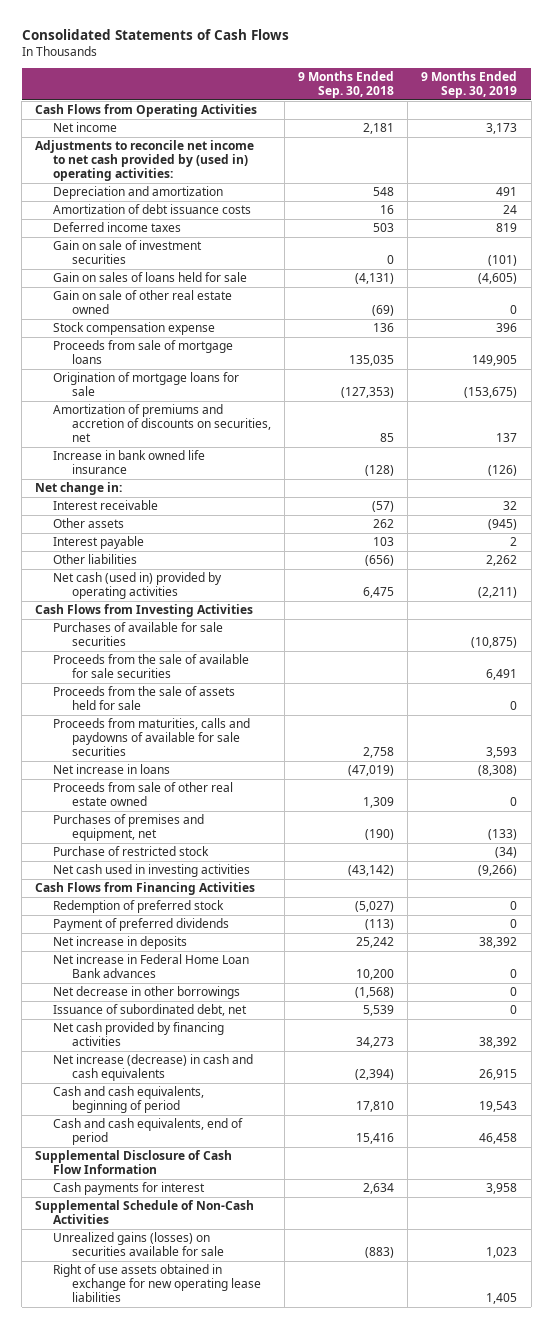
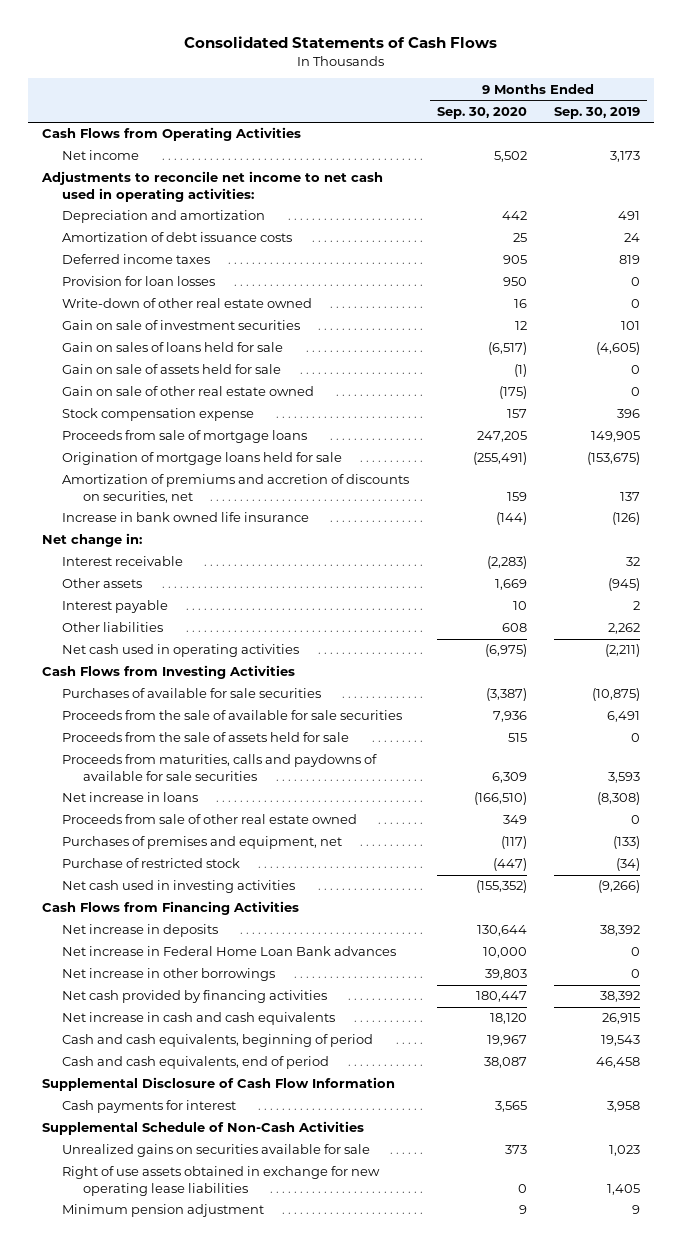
- | 9 Months Ended Sep. 30, 2018 | 9 Months Ended Sep. 30, 2019
+ | 9 Months Ended Sep. 30, 2020 | 9 Months Ended Sep. 30, 2019
- Adjustments to reconcile net income to net cash provided by (used in) operating activities:
+ Adjustments to reconcile net income to net cash used in operating activities:
- Gain on sale of investment securities | 0 | (101)
+ Provision for loan losses | 950 | 0
+ Write-down of other real estate owned | 16 | 0
+ Gain on sale of investment securities | 12 | 101
+ Gain on sale of assets held for sale | (1) | 0
- Origination of mortgage loans for sale | (127,353) | (153,675)
+ Origination of mortgage loans held for sale | (255,491) | (153,675)
- Net cash (used in) provided by operating activities | 6,475 | (2,211)
+ Net cash used in operating activities | (6,975) | (2,211)
- Redemption of preferred stock | (5,027) | 0
- Payment of preferred dividends | (113) | 0
- Net decrease in other borrowings | (1,568) | 0
- Issuance of subordinated debt, net | 5,539 | 0
+ Net increase in other borrowings | 39,803 | 0
- Net increase (decrease) in cash and cash equivalents | (2,394) | 26,915
+ Net increase in cash and cash equivalents | 18,120 | 26,915
- Unrealized gains (losses) on securities available for sale | (883) | 1,023
+ Unrealized gains on securities available for sale | 373 | 1,023
+ Minimum pension adjustment | 9 | 9

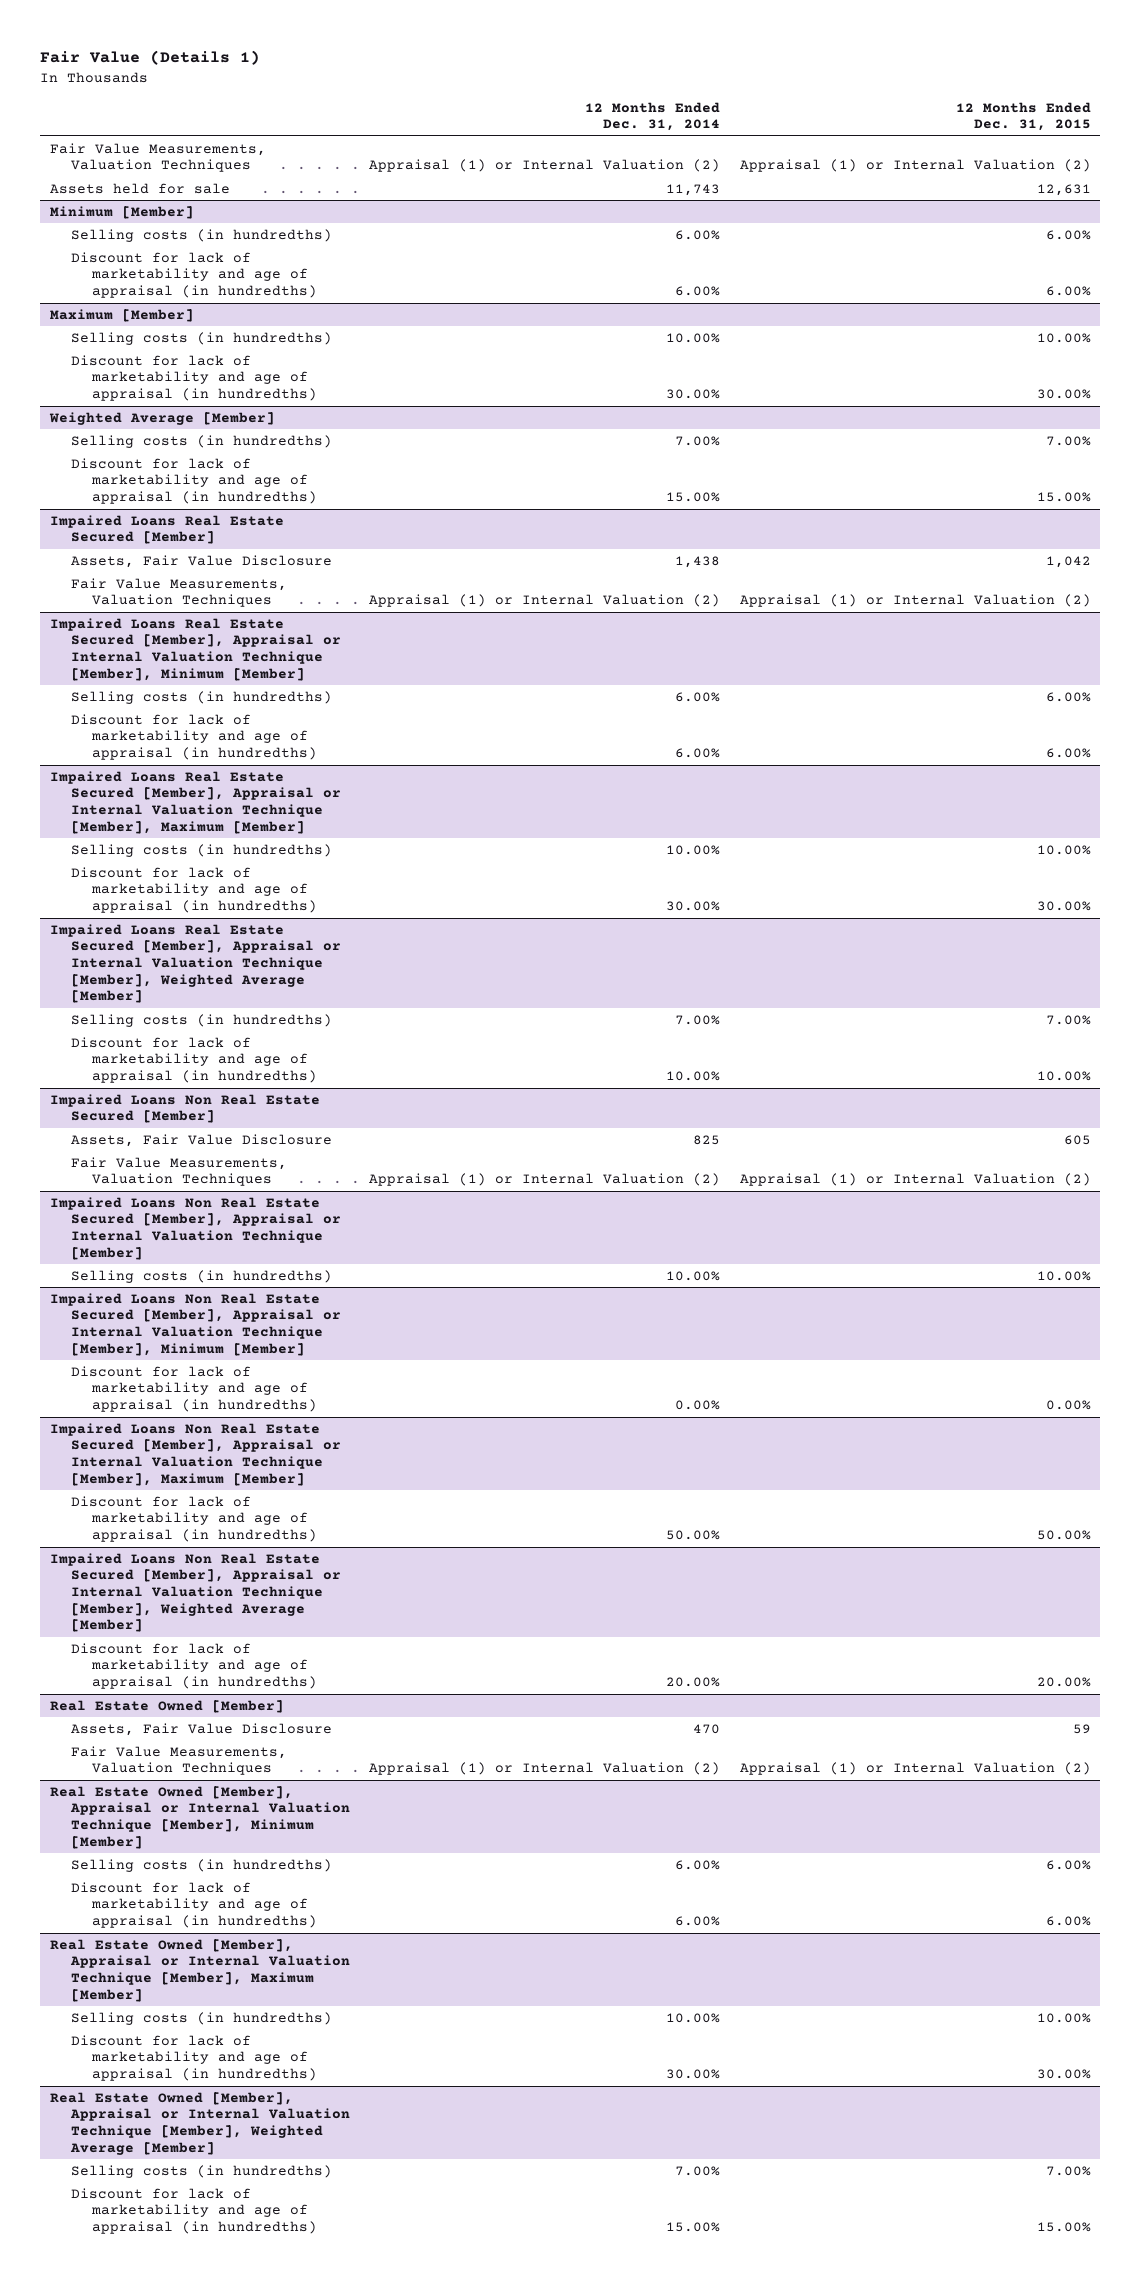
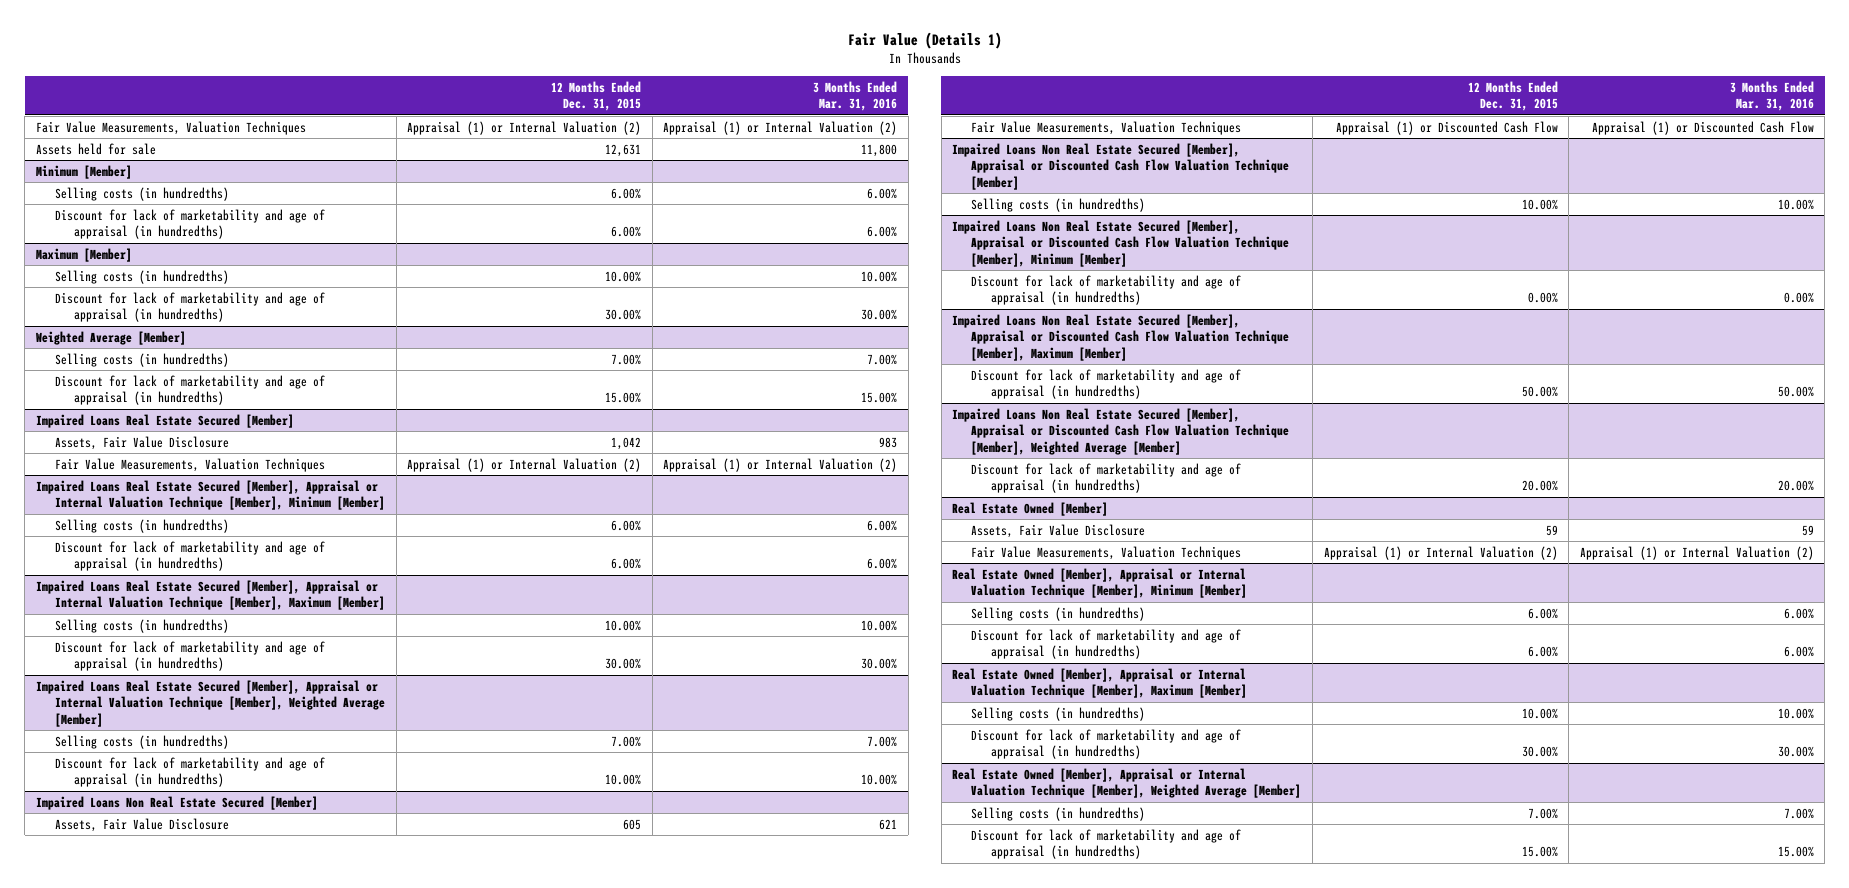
- | 12 Months Ended Dec. 31, 2014 | 12 Months Ended Dec. 31, 2015
+ | 12 Months Ended Dec. 31, 2015 | 3 Months Ended Mar. 31, 2016
@ Impaired Loans Non Real Estate Secured [Member]
- Fair Value Measurements, Valuation Techniques | Appraisal (1) or Internal Valuation (2) | Appraisal (1) or Internal Valuation (2)
- Impaired Loans Non Real Estate Secured [Member], Appraisal or Internal Valuation Technique [Member]
@ Impaired Loans Non Real Estate Secured [Member]
+ Fair Value Measurements, Valuation Techniques | Appraisal (1) or Discounted Cash Flow | Appraisal (1) or Discounted Cash Flow
+ Impaired Loans Non Real Estate Secured [Member], Appraisal or Discounted Cash Flow Valuation Technique [Member]
- Impaired Loans Non Real Estate Secured [Member], Appraisal or Internal Valuation Technique [Member], Minimum [Member]
+ Impaired Loans Non Real Estate Secured [Member], Appraisal or Discounted Cash Flow Valuation Technique [Member], Minimum [Member]
- Impaired Loans Non Real Estate Secured [Member], Appraisal or Internal Valuation Technique [Member], Maximum [Member]
+ Impaired Loans Non Real Estate Secured [Member], Appraisal or Discounted Cash Flow Valuation Technique [Member], Maximum [Member]
- Impaired Loans Non Real Estate Secured [Member], Appraisal or Internal Valuation Technique [Member], Weighted Average [Member]
+ Impaired Loans Non Real Estate Secured [Member], Appraisal or Discounted Cash Flow Valuation Technique [Member], Weighted Average [Member]

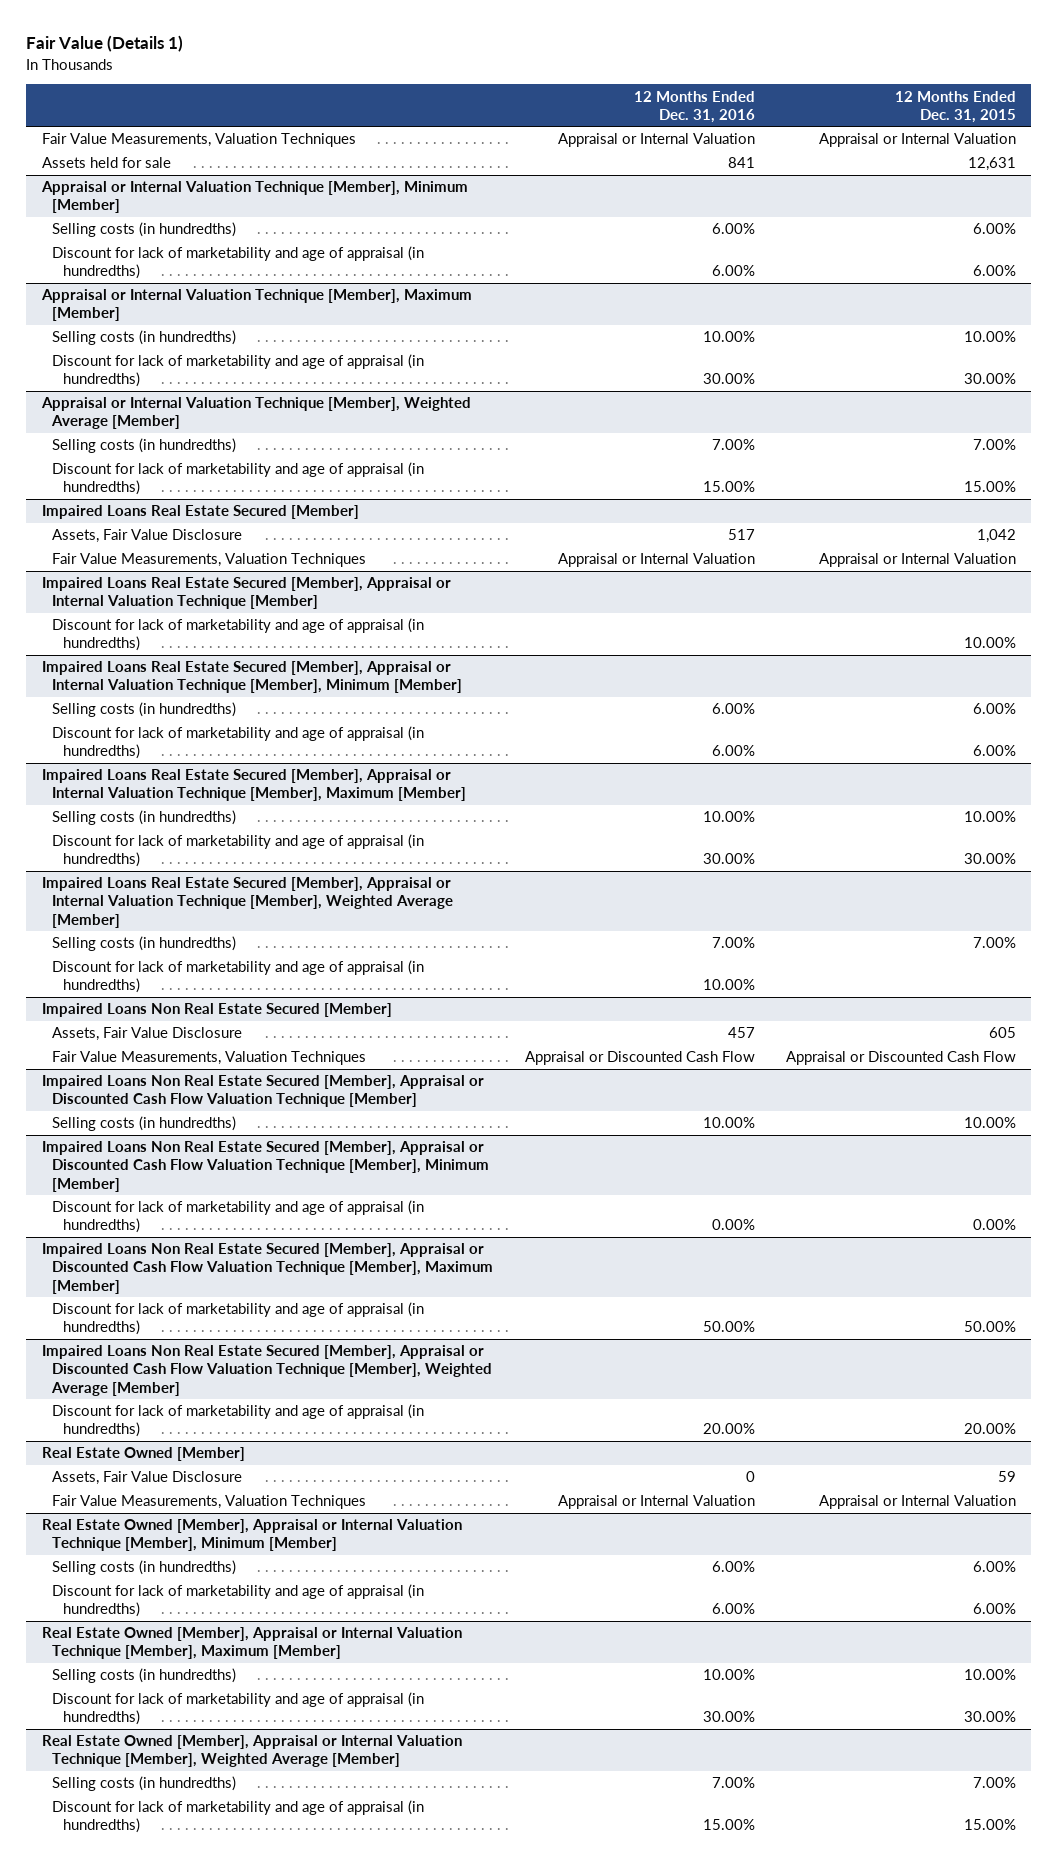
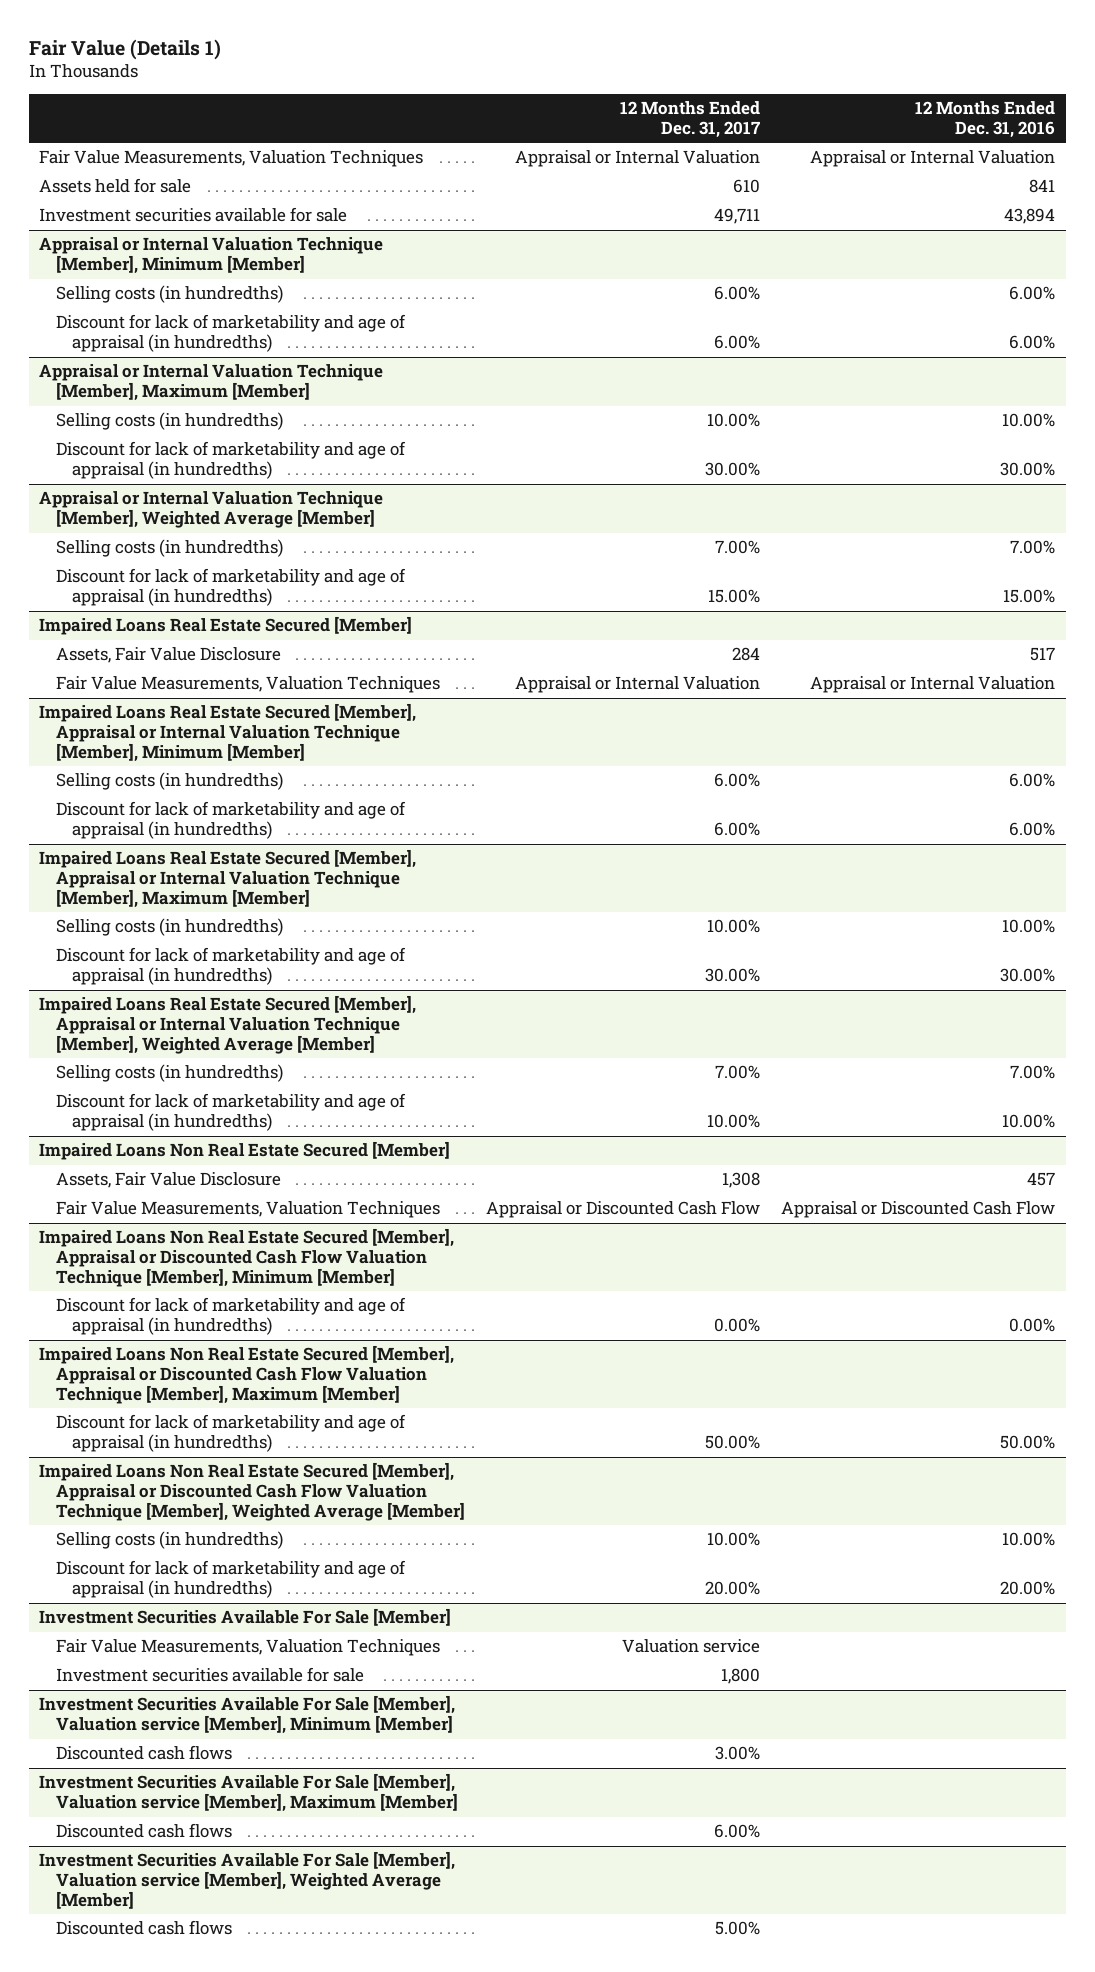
- | 12 Months Ended Dec. 31, 2016 | 12 Months Ended Dec. 31, 2015
+ | 12 Months Ended Dec. 31, 2017 | 12 Months Ended Dec. 31, 2016
+ Investment securities available for sale | 49,711 | 43,894
- Impaired Loans Real Estate Secured [Member], Appraisal or Internal Valuation Technique [Member]
- Discount for lack of marketability and age of appraisal (in hundredths) | | 10.00%
- Impaired Loans Non Real Estate Secured [Member], Appraisal or Discounted Cash Flow Valuation Technique [Member]
- Selling costs (in hundredths) | 10.00% | 10.00%
- Real Estate Owned [Member]
- Assets, Fair Value Disclosure | 0 | 59
- Fair Value Measurements, Valuation Techniques | Appraisal or Internal Valuation | Appraisal or Internal Valuation
- Real Estate Owned [Member], Appraisal or Internal Valuation Technique [Member], Minimum [Member]
- Selling costs (in hundredths) | 6.00% | 6.00%
- Discount for lack of marketability and age of appraisal (in hundredths) | 6.00% | 6.00%
- Real Estate Owned [Member], Appraisal or Internal Valuation Technique [Member], Maximum [Member]
- Discount for lack of marketability and age of appraisal (in hundredths) | 30.00% | 30.00%
- Real Estate Owned [Member], Appraisal or Internal Valuation Technique [Member], Weighted Average [Member]
- Selling costs (in hundredths) | 7.00% | 7.00%
- Discount for lack of marketability and age of appraisal (in hundredths) | 15.00% | 15.00%
@ Impaired Loans Non Real Estate Secured [Member], Appraisal or Discounted Cash Flow Valuation Technique [Member], Weighted Average [Member]
moved down: Discount for lack of marketability and age of appraisal (in hundredths) | 20.00% | 20.00%
+ Investment Securities Available For Sale [Member]
+ Fair Value Measurements, Valuation Techniques | Valuation service |
+ Investment securities available for sale | 1,800 |
+ Investment Securities Available For Sale [Member], Valuation service [Member], Minimum [Member]
+ Discounted cash flows | 3.00% |
+ Investment Securities Available For Sale [Member], Valuation service [Member], Maximum [Member]
+ Discounted cash flows | 6.00% |
+ Investment Securities Available For Sale [Member], Valuation service [Member], Weighted Average [Member]
+ Discounted cash flows | 5.00% |

